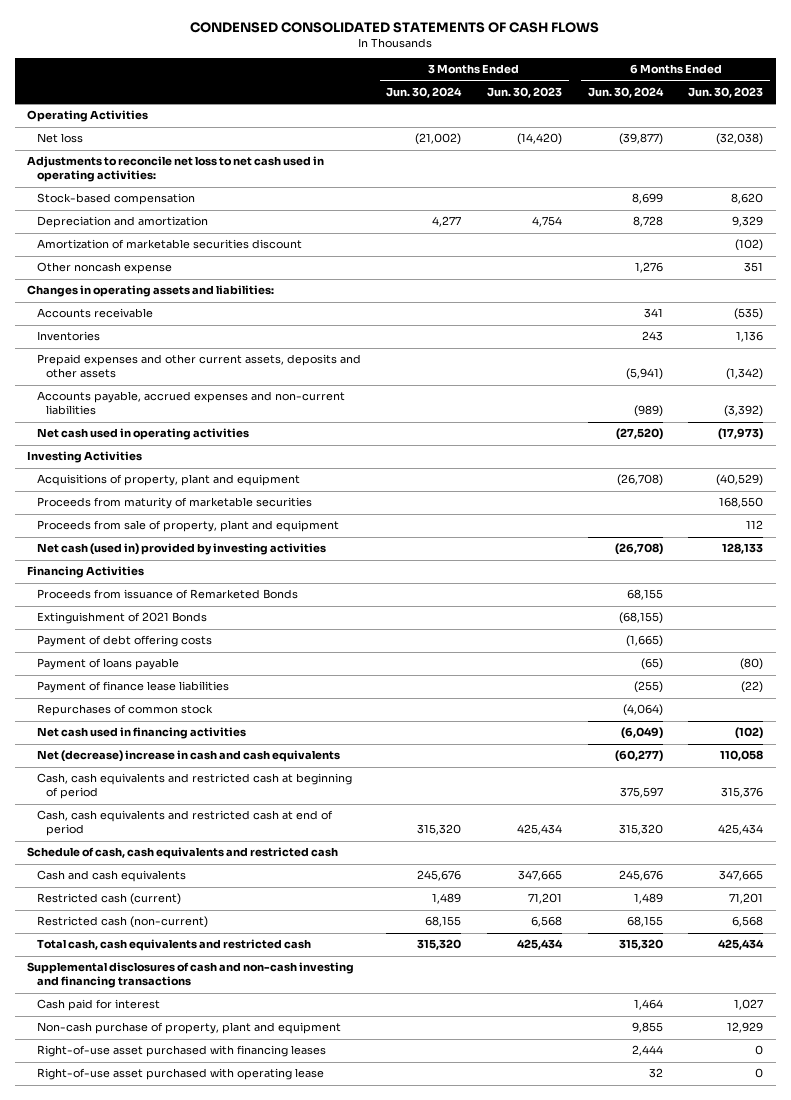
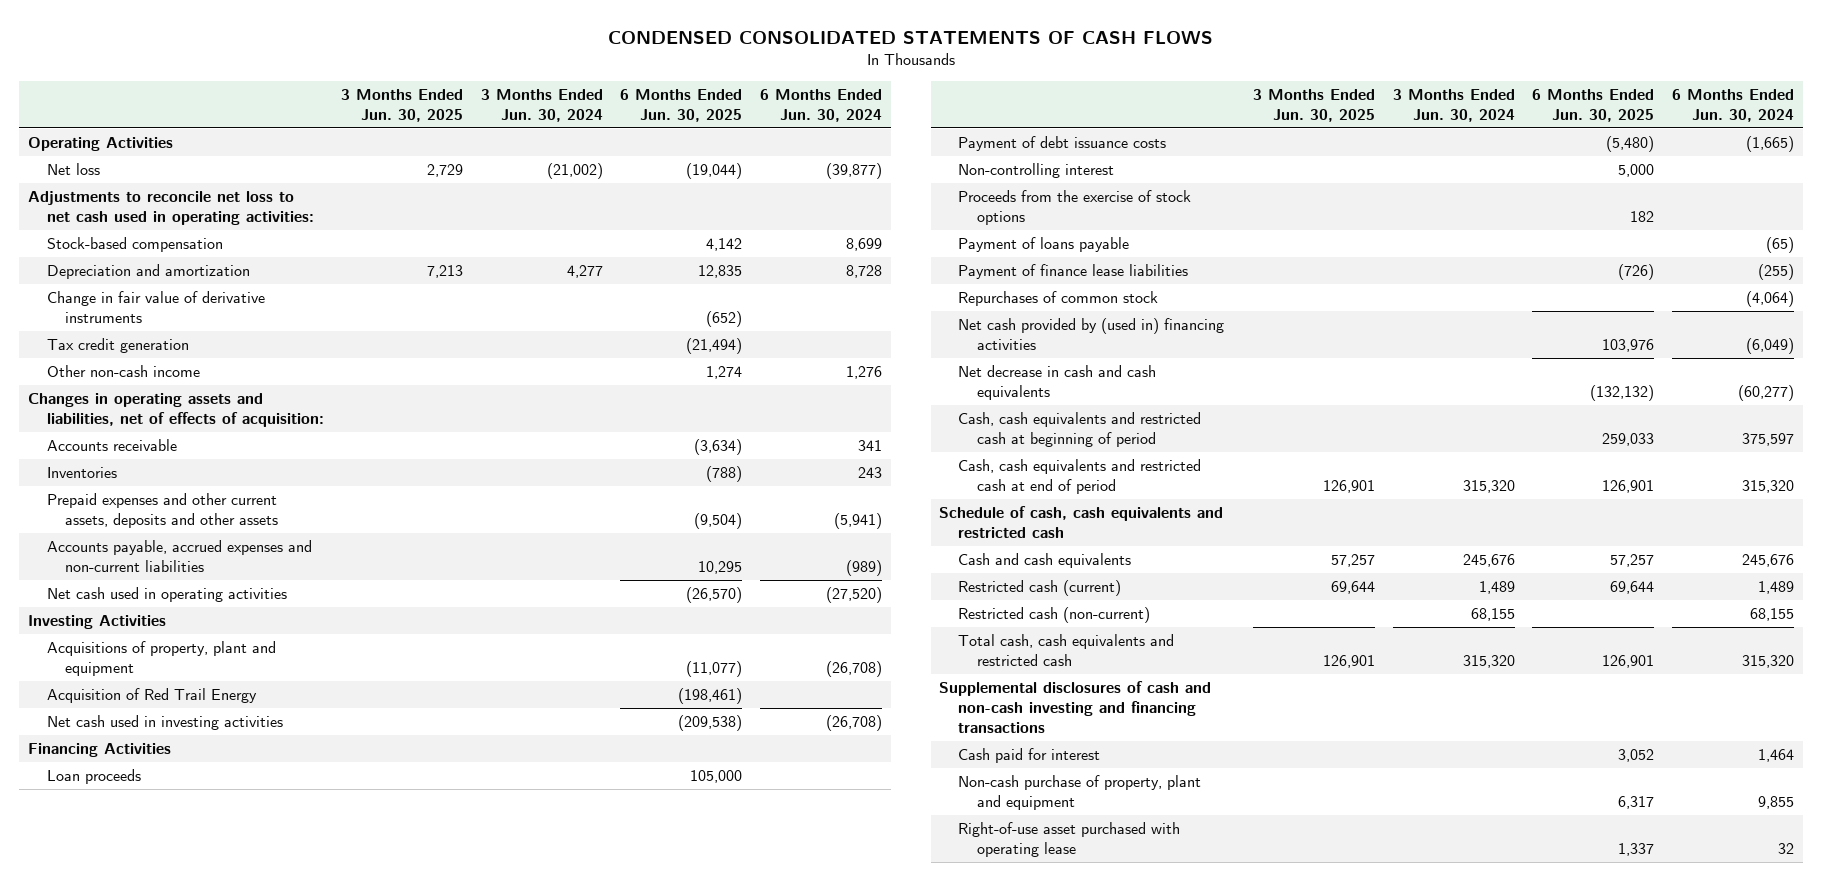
- | 3 Months Ended Jun. 30, 2024 | 3 Months Ended Jun. 30, 2023 | 6 Months Ended Jun. 30, 2024 | 6 Months Ended Jun. 30, 2023
+ | 3 Months Ended Jun. 30, 2025 | 3 Months Ended Jun. 30, 2024 | 6 Months Ended Jun. 30, 2025 | 6 Months Ended Jun. 30, 2024
- Amortization of marketable securities discount | | | | (102)
- Other noncash expense | | | 1,276 | 351
- Changes in operating assets and liabilities:
+ Change in fair value of derivative instruments | | | (652) |
+ Tax credit generation | | | (21,494) |
+ Other non-cash income | | | 1,274 | 1,276
+ Changes in operating assets and liabilities, net of effects of acquisition:
- Proceeds from maturity of marketable securities | | | | 168,550
- Proceeds from sale of property, plant and equipment | | | | 112
- Net cash (used in) provided by investing activities | | | (26,708) | 128,133
+ Acquisition of Red Trail Energy | | | (198,461) |
+ Net cash used in investing activities | | | (209,538) | (26,708)
- Proceeds from issuance of Remarketed Bonds | | | 68,155 |
- Extinguishment of 2021 Bonds | | | (68,155) |
- Payment of debt offering costs | | | (1,665) |
+ Loan proceeds | | | 105,000 |
+ Payment of debt issuance costs | | | (5,480) | (1,665)
+ Non-controlling interest | | | 5,000 |
+ Proceeds from the exercise of stock options | | | 182 |
- Net cash used in financing activities | | | (6,049) | (102)
- Net (decrease) increase in cash and cash equivalents | | | (60,277) | 110,058
+ Net cash provided by (used in) financing activities | | | 103,976 | (6,049)
+ Net decrease in cash and cash equivalents | | | (132,132) | (60,277)
- Right-of-use asset purchased with financing leases | | | 2,444 | 0

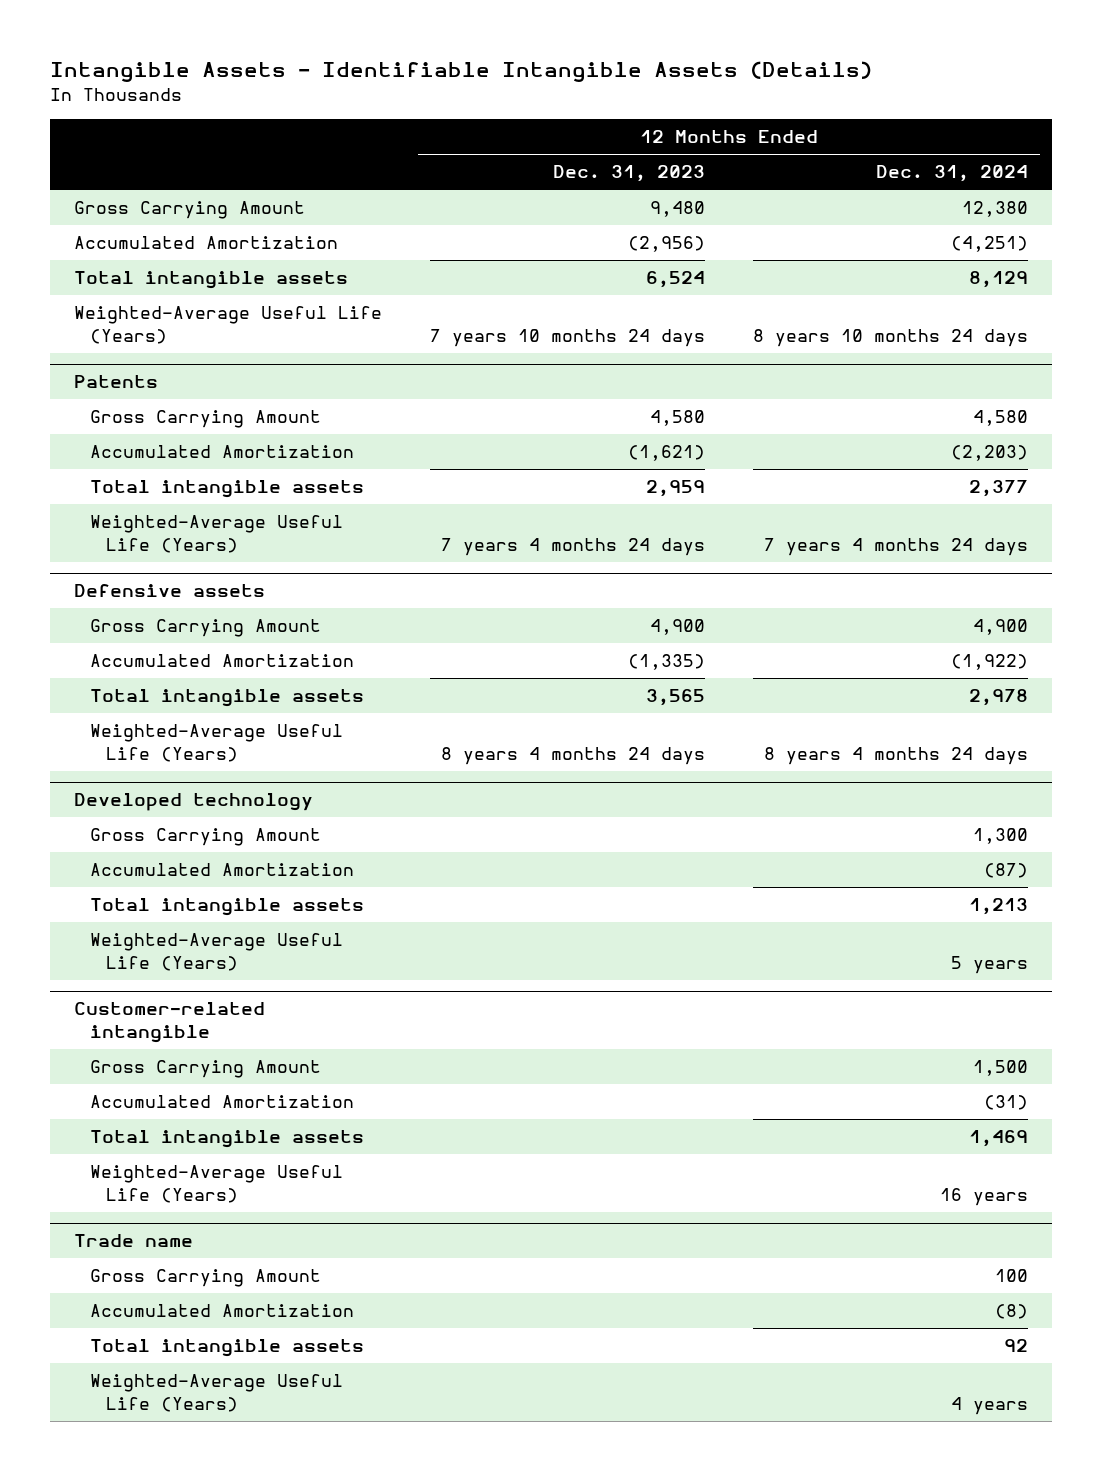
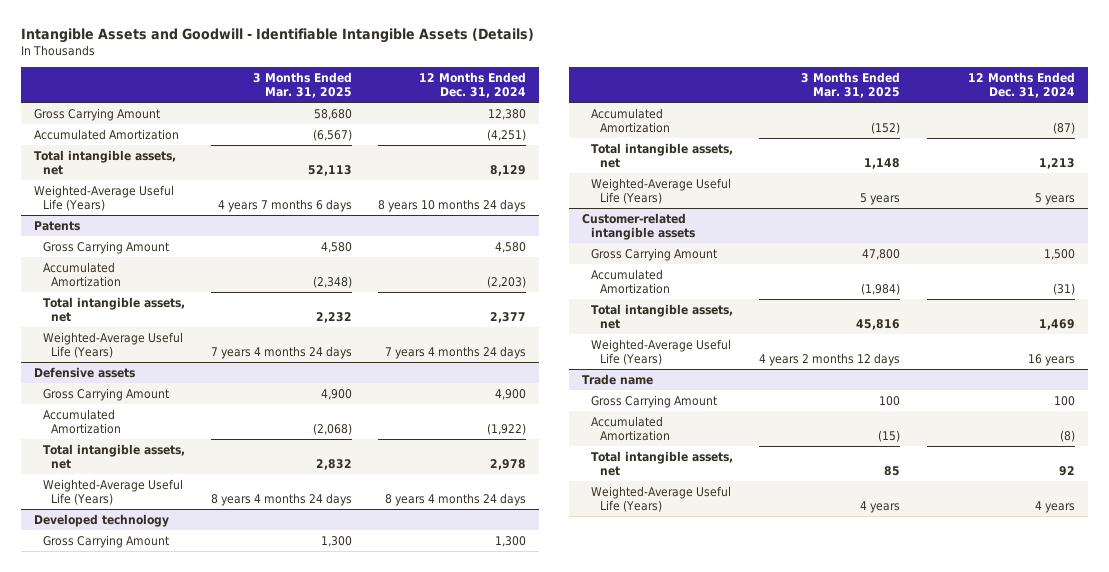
- Intangible Assets - Identifiable Intangible Assets (Details)
+ Intangible Assets and Goodwill - Identifiable Intangible Assets (Details)
- | 12 Months Ended Dec. 31, 2023 | 12 Months Ended Dec. 31, 2024
+ | 3 Months Ended Mar. 31, 2025 | 12 Months Ended Dec. 31, 2024
- Total intangible assets | 6,524 | 8,129
+ Total intangible assets, net | 52,113 | 8,129
@ Patents
- Total intangible assets | 2,959 | 2,377
+ Total intangible assets, net | 2,232 | 2,377
@ Defensive assets
- Total intangible assets | 3,565 | 2,978
+ Total intangible assets, net | 2,832 | 2,978
@ Developed technology
- Total intangible assets | | 1,213
+ Total intangible assets, net | 1,148 | 1,213
- Customer-related intangible
+ Customer-related intangible assets
- Total intangible assets | | 1,469
+ Total intangible assets, net | 45,816 | 1,469
@ Trade name
- Total intangible assets | | 92
+ Total intangible assets, net | 85 | 92

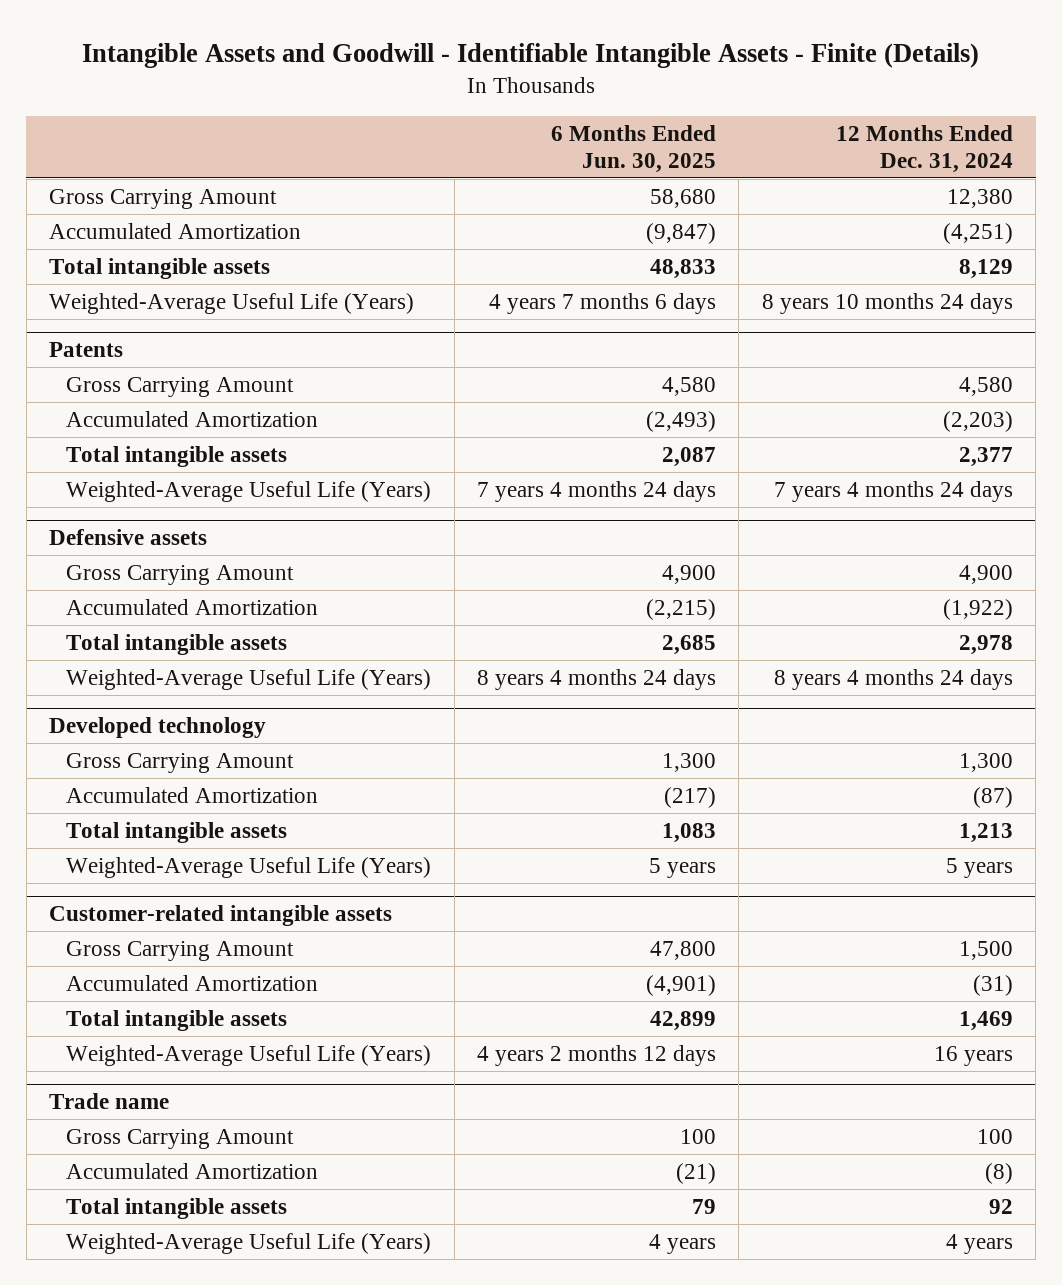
- Intangible Assets and Goodwill - Identifiable Intangible Assets (Details)
+ Intangible Assets and Goodwill - Identifiable Intangible Assets - Finite (Details)
- | 3 Months Ended Mar. 31, 2025 | 12 Months Ended Dec. 31, 2024
+ | 6 Months Ended Jun. 30, 2025 | 12 Months Ended Dec. 31, 2024
- Total intangible assets, net | 52,113 | 8,129
+ Total intangible assets | 48,833 | 8,129
@ Patents
- Total intangible assets, net | 2,232 | 2,377
+ Total intangible assets | 2,087 | 2,377
@ Defensive assets
- Total intangible assets, net | 2,832 | 2,978
+ Total intangible assets | 2,685 | 2,978
@ Developed technology
- Total intangible assets, net | 1,148 | 1,213
+ Total intangible assets | 1,083 | 1,213
@ Customer-related intangible assets
- Total intangible assets, net | 45,816 | 1,469
+ Total intangible assets | 42,899 | 1,469
@ Trade name
- Total intangible assets, net | 85 | 92
+ Total intangible assets | 79 | 92

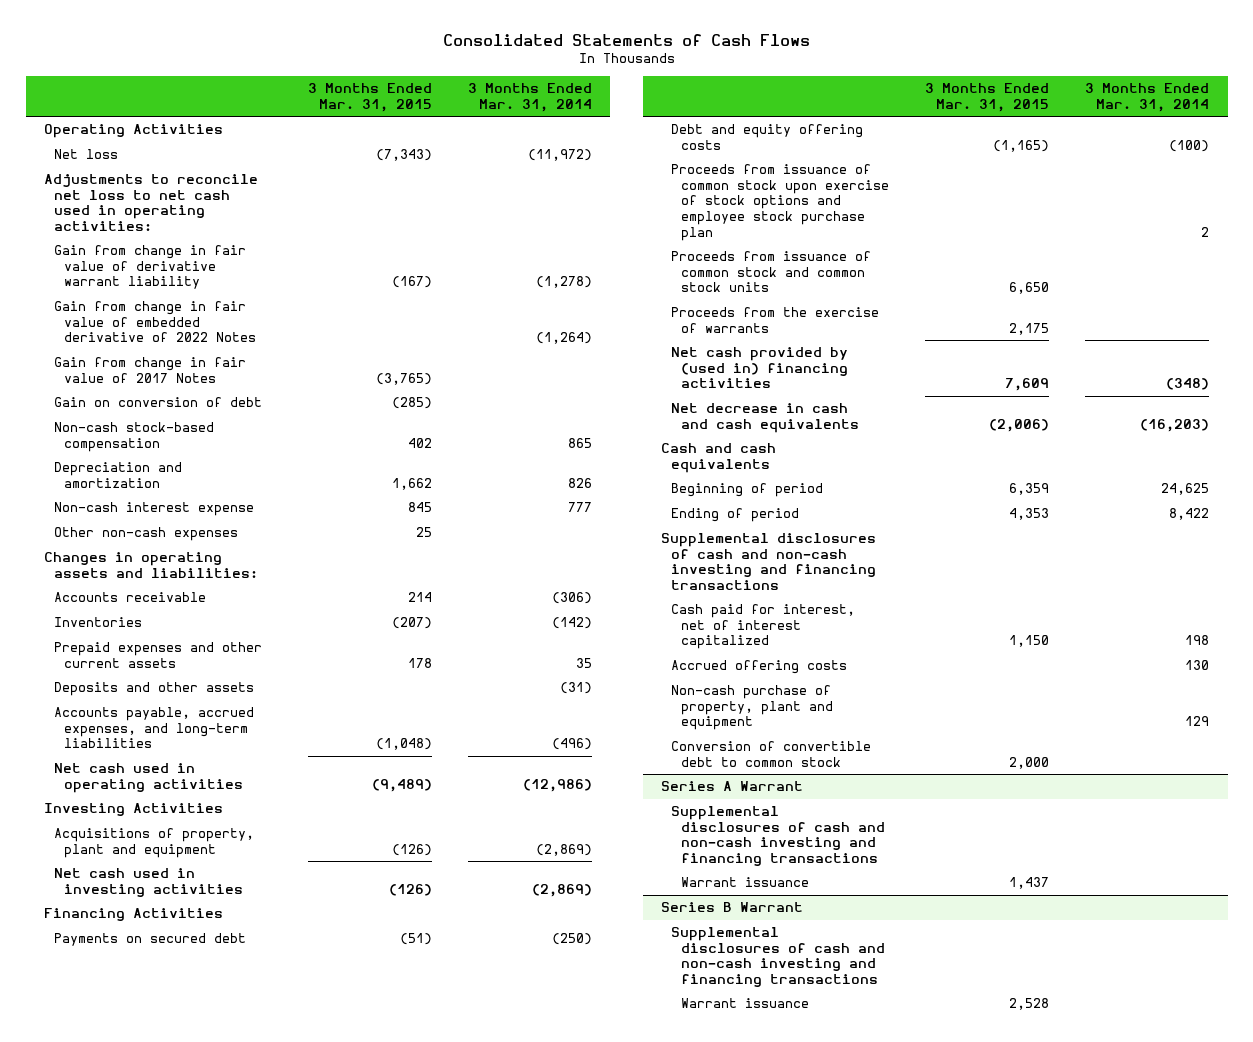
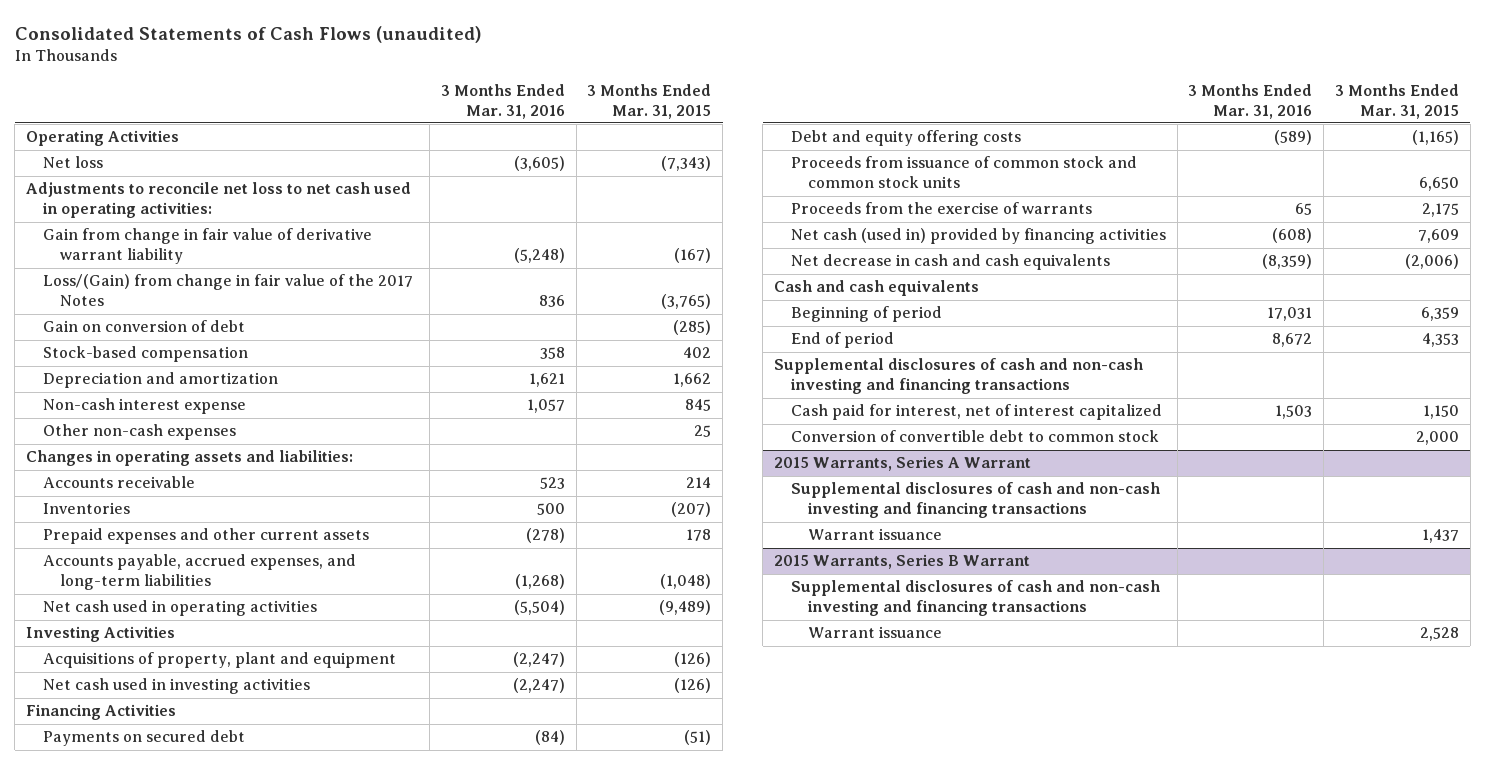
- Consolidated Statements of Cash Flows
+ Consolidated Statements of Cash Flows (unaudited)
- | 3 Months Ended Mar. 31, 2015 | 3 Months Ended Mar. 31, 2014
+ | 3 Months Ended Mar. 31, 2016 | 3 Months Ended Mar. 31, 2015
- Gain from change in fair value of embedded derivative of 2022 Notes | | (1,264)
- Gain from change in fair value of 2017 Notes | (3,765) |
+ Loss/(Gain) from change in fair value of the 2017 Notes | 836 | (3,765)
- Non-cash stock-based compensation | 402 | 865
+ Stock-based compensation | 358 | 402
- Deposits and other assets | | (31)
- Proceeds from issuance of common stock upon exercise of stock options and employee stock purchase plan | | 2
- Net cash provided by (used in) financing activities | 7,609 | (348)
+ Net cash (used in) provided by financing activities | (608) | 7,609
- Ending of period | 4,353 | 8,422
+ End of period | 8,672 | 4,353
- Accrued offering costs | | 130
- Non-cash purchase of property, plant and equipment | | 129
- Series A Warrant
+ 2015 Warrants, Series A Warrant
- Series B Warrant
+ 2015 Warrants, Series B Warrant

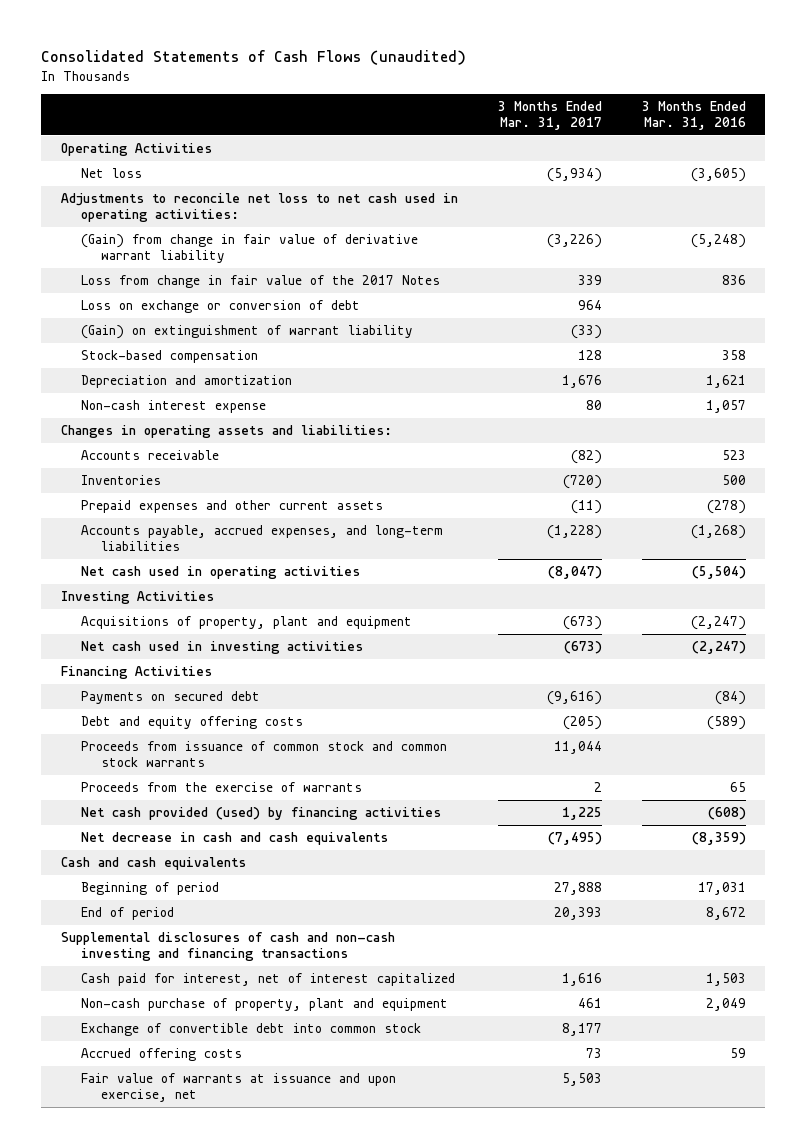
- | 3 Months Ended Mar. 31, 2016 | 3 Months Ended Mar. 31, 2015
+ | 3 Months Ended Mar. 31, 2017 | 3 Months Ended Mar. 31, 2016
- Gain from change in fair value of derivative warrant liability | (5,248) | (167)
- Loss/(Gain) from change in fair value of the 2017 Notes | 836 | (3,765)
- Gain on conversion of debt | | (285)
+ (Gain) from change in fair value of derivative warrant liability | (3,226) | (5,248)
+ Loss from change in fair value of the 2017 Notes | 339 | 836
+ Loss on exchange or conversion of debt | 964 |
+ (Gain) on extinguishment of warrant liability | (33) |
- Other non-cash expenses | | 25
- Proceeds from issuance of common stock and common stock units | | 6,650
+ Proceeds from issuance of common stock and common stock warrants | 11,044 |
- Net cash (used in) provided by financing activities | (608) | 7,609
+ Net cash provided (used) by financing activities | 1,225 | (608)
- Conversion of convertible debt to common stock | | 2,000
- 2015 Warrants, Series A Warrant
- Supplemental disclosures of cash and non-cash investing and financing transactions
- Warrant issuance | | 1,437
- 2015 Warrants, Series B Warrant
- Supplemental disclosures of cash and non-cash investing and financing transactions
- Warrant issuance | | 2,528
+ Non-cash purchase of property, plant and equipment | 461 | 2,049
+ Exchange of convertible debt into common stock | 8,177 |
+ Accrued offering costs | 73 | 59
+ Fair value of warrants at issuance and upon exercise, net | 5,503 |

